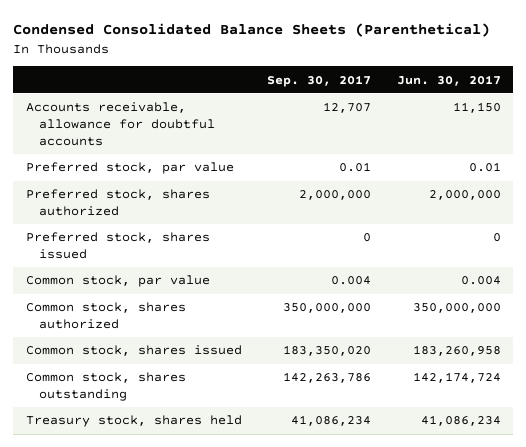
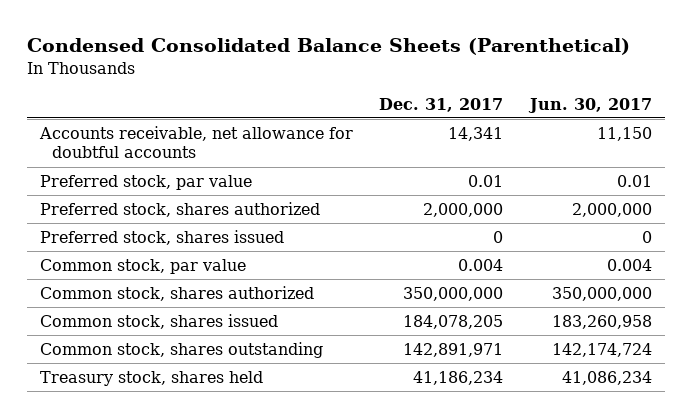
- | Sep. 30, 2017 | Jun. 30, 2017
+ | Dec. 31, 2017 | Jun. 30, 2017
- Accounts receivable, allowance for doubtful accounts | 12,707 | 11,150
+ Accounts receivable, net allowance for doubtful accounts | 14,341 | 11,150

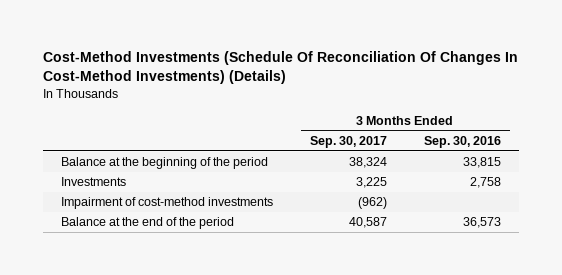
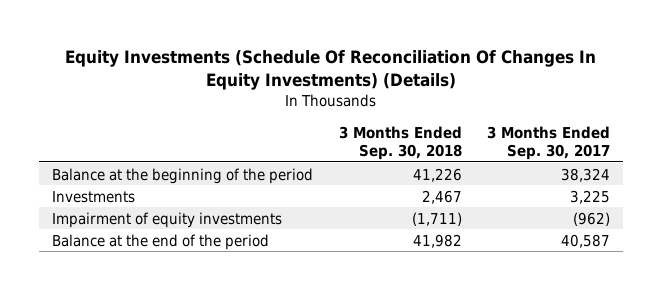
- Cost-Method Investments (Schedule Of Reconciliation Of Changes In Cost-Method Investments) (Details)
+ Equity Investments (Schedule Of Reconciliation Of Changes In Equity Investments) (Details)
- | 3 Months Ended Sep. 30, 2017 | 3 Months Ended Sep. 30, 2016
+ | 3 Months Ended Sep. 30, 2018 | 3 Months Ended Sep. 30, 2017
- Impairment of cost-method investments | (962) |
+ Impairment of equity investments | (1,711) | (962)

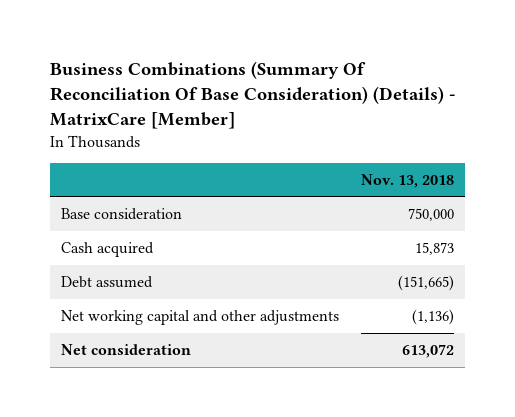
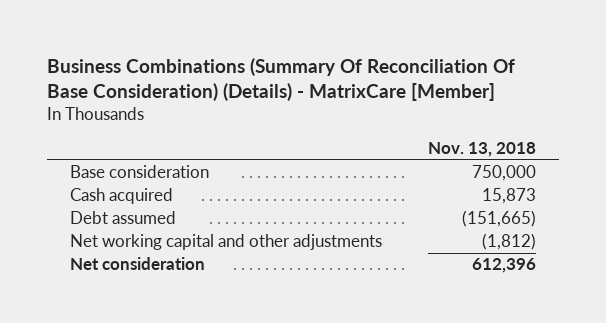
- Net working capital and other adjustments | (1,136)
- Net consideration | 613,072
+ Net working capital and other adjustments | (1,812)
+ Net consideration | 612,396

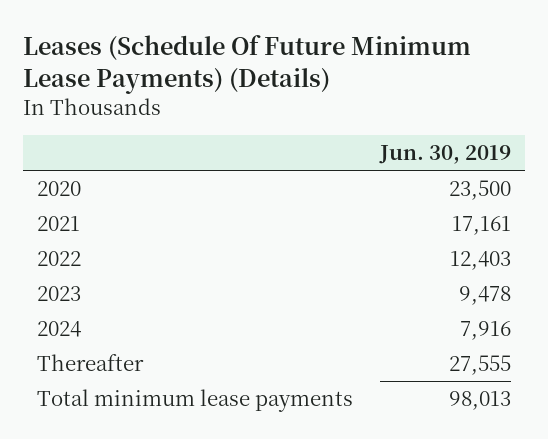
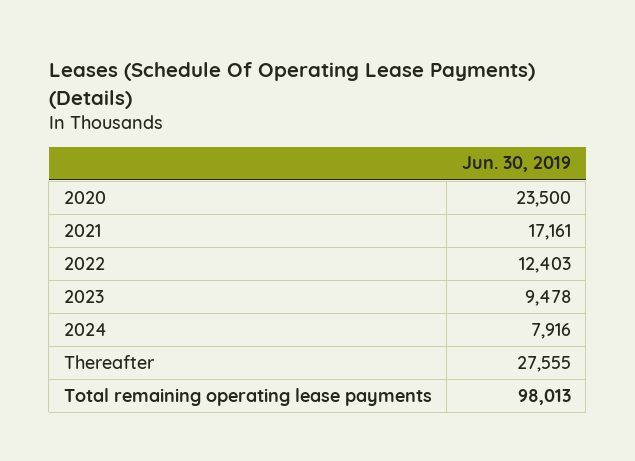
- Leases (Schedule Of Future Minimum Lease Payments) (Details)
+ Leases (Schedule Of Operating Lease Payments) (Details)
- Total minimum lease payments | 98,013
+ Total remaining operating lease payments | 98,013

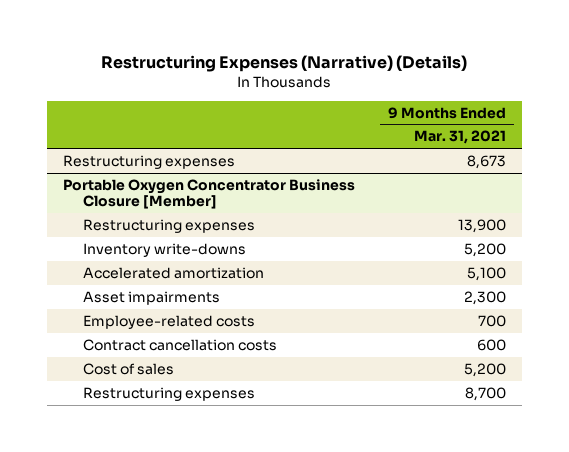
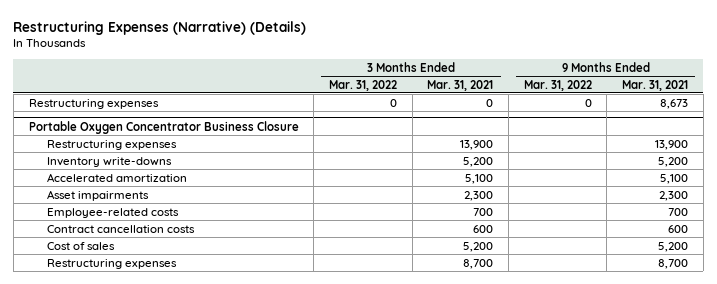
- | 9 Months Ended Mar. 31, 2021
+ | 3 Months Ended Mar. 31, 2022 | 3 Months Ended Mar. 31, 2021 | 9 Months Ended Mar. 31, 2022 | 9 Months Ended Mar. 31, 2021
- Portable Oxygen Concentrator Business Closure [Member]
+ Portable Oxygen Concentrator Business Closure

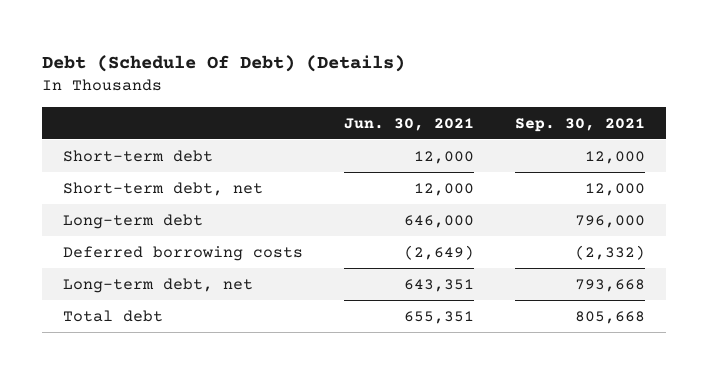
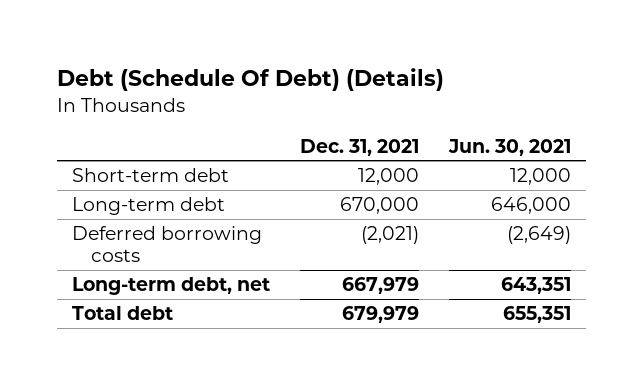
- | Jun. 30, 2021 | Sep. 30, 2021
+ | Dec. 31, 2021 | Jun. 30, 2021
- Short-term debt, net | 12,000 | 12,000

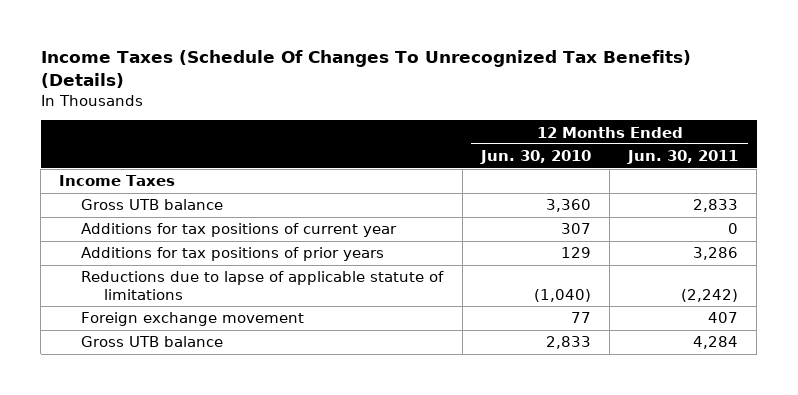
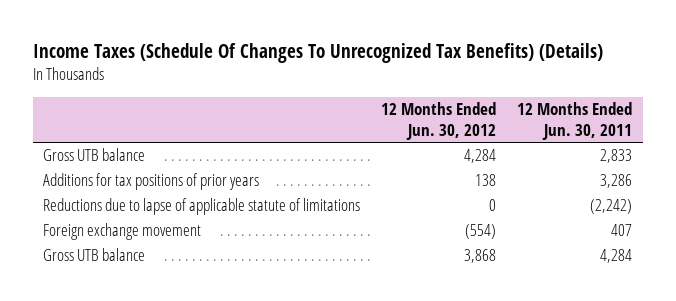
- | 12 Months Ended Jun. 30, 2010 | 12 Months Ended Jun. 30, 2011
+ | 12 Months Ended Jun. 30, 2012 | 12 Months Ended Jun. 30, 2011
- Income Taxes
- Additions for tax positions of current year | 307 | 0

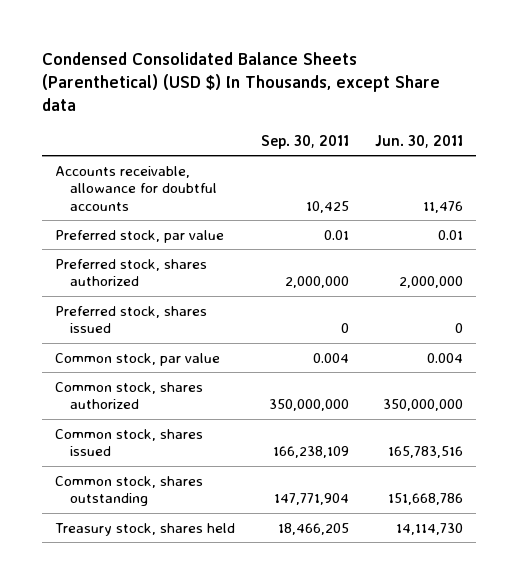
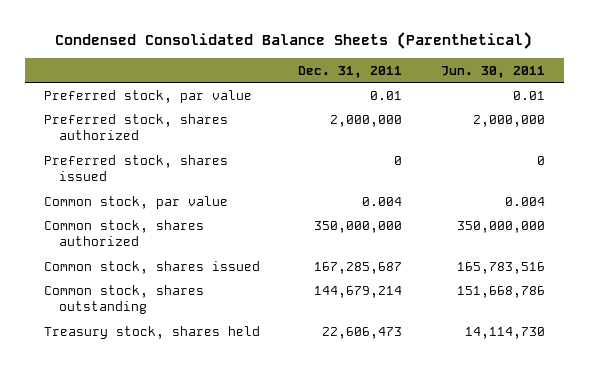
- Condensed Consolidated Balance Sheets (Parenthetical) (USD $) In Thousands, except Share data
+ Condensed Consolidated Balance Sheets (Parenthetical)
- | Sep. 30, 2011 | Jun. 30, 2011
+ | Dec. 31, 2011 | Jun. 30, 2011
- Accounts receivable, allowance for doubtful accounts | 10,425 | 11,476

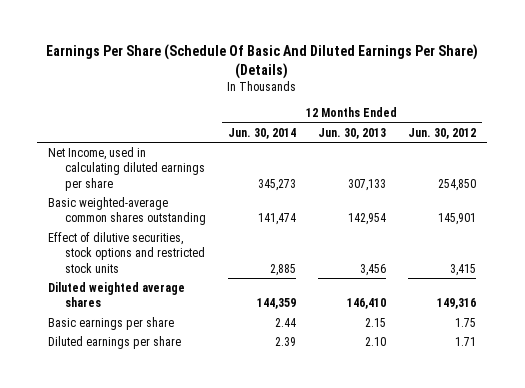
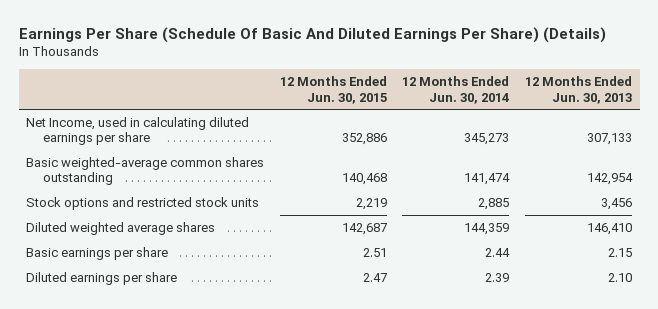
- | 12 Months Ended Jun. 30, 2014 | 12 Months Ended Jun. 30, 2013 | 12 Months Ended Jun. 30, 2012
+ | 12 Months Ended Jun. 30, 2015 | 12 Months Ended Jun. 30, 2014 | 12 Months Ended Jun. 30, 2013
- Effect of dilutive securities, stock options and restricted stock units | 2,885 | 3,456 | 3,415
+ Stock options and restricted stock units | 2,219 | 2,885 | 3,456

